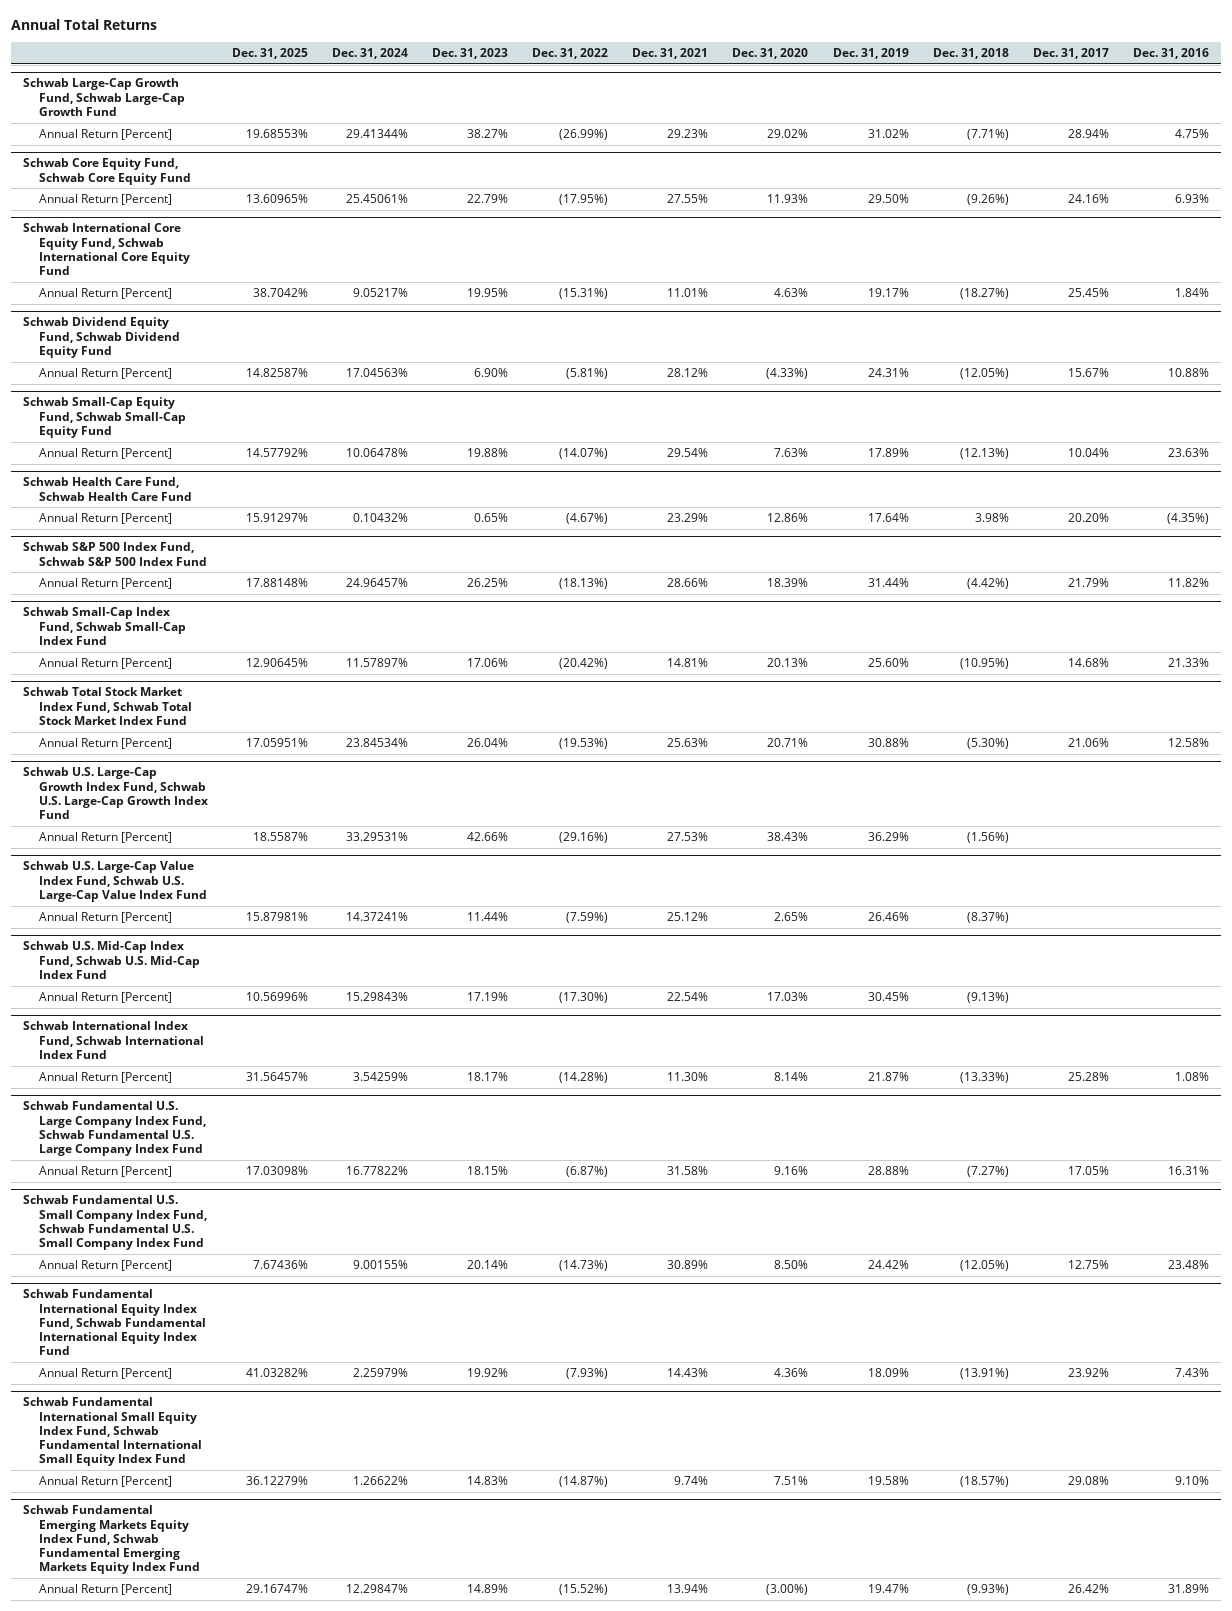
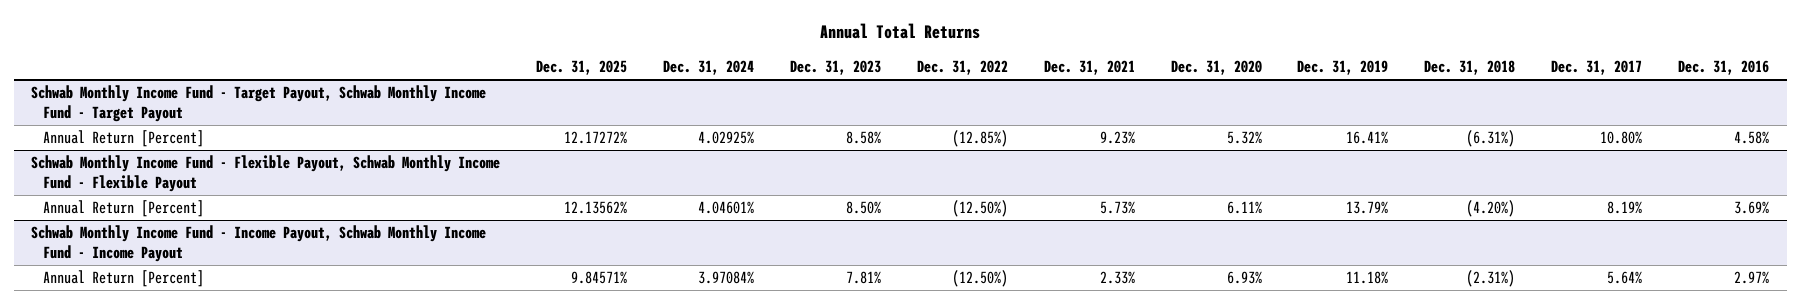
- Schwab Large-Cap Growth Fund, Schwab Large-Cap Growth Fund
- Annual Return [Percent] | 19.68553% | 29.41344% | 38.27% | (26.99%) | 29.23% | 29.02% | 31.02% | (7.71%) | 28.94% | 4.75%
- Schwab Core Equity Fund, Schwab Core Equity Fund
- Annual Return [Percent] | 13.60965% | 25.45061% | 22.79% | (17.95%) | 27.55% | 11.93% | 29.50% | (9.26%) | 24.16% | 6.93%
- Schwab International Core Equity Fund, Schwab International Core Equity Fund
- Annual Return [Percent] | 38.7042% | 9.05217% | 19.95% | (15.31%) | 11.01% | 4.63% | 19.17% | (18.27%) | 25.45% | 1.84%
- Schwab Dividend Equity Fund, Schwab Dividend Equity Fund
- Annual Return [Percent] | 14.82587% | 17.04563% | 6.90% | (5.81%) | 28.12% | (4.33%) | 24.31% | (12.05%) | 15.67% | 10.88%
- Schwab Small-Cap Equity Fund, Schwab Small-Cap Equity Fund
- Annual Return [Percent] | 14.57792% | 10.06478% | 19.88% | (14.07%) | 29.54% | 7.63% | 17.89% | (12.13%) | 10.04% | 23.63%
- Schwab Health Care Fund, Schwab Health Care Fund
- Annual Return [Percent] | 15.91297% | 0.10432% | 0.65% | (4.67%) | 23.29% | 12.86% | 17.64% | 3.98% | 20.20% | (4.35%)
- Schwab S&P 500 Index Fund, Schwab S&P 500 Index Fund
- Annual Return [Percent] | 17.88148% | 24.96457% | 26.25% | (18.13%) | 28.66% | 18.39% | 31.44% | (4.42%) | 21.79% | 11.82%
- Schwab Small-Cap Index Fund, Schwab Small-Cap Index Fund
- Annual Return [Percent] | 12.90645% | 11.57897% | 17.06% | (20.42%) | 14.81% | 20.13% | 25.60% | (10.95%) | 14.68% | 21.33%
- Schwab Total Stock Market Index Fund, Schwab Total Stock Market Index Fund
- Annual Return [Percent] | 17.05951% | 23.84534% | 26.04% | (19.53%) | 25.63% | 20.71% | 30.88% | (5.30%) | 21.06% | 12.58%
- Schwab U.S. Large-Cap Growth Index Fund, Schwab U.S. Large-Cap Growth Index Fund
- Annual Return [Percent] | 18.5587% | 33.29531% | 42.66% | (29.16%) | 27.53% | 38.43% | 36.29% | (1.56%) | |
- Schwab U.S. Large-Cap Value Index Fund, Schwab U.S. Large-Cap Value Index Fund
- Annual Return [Percent] | 15.87981% | 14.37241% | 11.44% | (7.59%) | 25.12% | 2.65% | 26.46% | (8.37%) | |
- Schwab U.S. Mid-Cap Index Fund, Schwab U.S. Mid-Cap Index Fund
- Annual Return [Percent] | 10.56996% | 15.29843% | 17.19% | (17.30%) | 22.54% | 17.03% | 30.45% | (9.13%) | |
- Schwab International Index Fund, Schwab International Index Fund
- Annual Return [Percent] | 31.56457% | 3.54259% | 18.17% | (14.28%) | 11.30% | 8.14% | 21.87% | (13.33%) | 25.28% | 1.08%
- Schwab Fundamental U.S. Large Company Index Fund, Schwab Fundamental U.S. Large Company Index Fund
- Annual Return [Percent] | 17.03098% | 16.77822% | 18.15% | (6.87%) | 31.58% | 9.16% | 28.88% | (7.27%) | 17.05% | 16.31%
- Schwab Fundamental U.S. Small Company Index Fund, Schwab Fundamental U.S. Small Company Index Fund
- Annual Return [Percent] | 7.67436% | 9.00155% | 20.14% | (14.73%) | 30.89% | 8.50% | 24.42% | (12.05%) | 12.75% | 23.48%
- Schwab Fundamental International Equity Index Fund, Schwab Fundamental International Equity Index Fund
- Annual Return [Percent] | 41.03282% | 2.25979% | 19.92% | (7.93%) | 14.43% | 4.36% | 18.09% | (13.91%) | 23.92% | 7.43%
- Schwab Fundamental International Small Equity Index Fund, Schwab Fundamental International Small Equity Index Fund
- Annual Return [Percent] | 36.12279% | 1.26622% | 14.83% | (14.87%) | 9.74% | 7.51% | 19.58% | (18.57%) | 29.08% | 9.10%
- Schwab Fundamental Emerging Markets Equity Index Fund, Schwab Fundamental Emerging Markets Equity Index Fund
- Annual Return [Percent] | 29.16747% | 12.29847% | 14.89% | (15.52%) | 13.94% | (3.00%) | 19.47% | (9.93%) | 26.42% | 31.89%
+ Schwab Monthly Income Fund - Target Payout, Schwab Monthly Income Fund - Target Payout
+ Annual Return [Percent] | 12.17272% | 4.02925% | 8.58% | (12.85%) | 9.23% | 5.32% | 16.41% | (6.31%) | 10.80% | 4.58%
+ Schwab Monthly Income Fund - Flexible Payout, Schwab Monthly Income Fund - Flexible Payout
+ Annual Return [Percent] | 12.13562% | 4.04601% | 8.50% | (12.50%) | 5.73% | 6.11% | 13.79% | (4.20%) | 8.19% | 3.69%
+ Schwab Monthly Income Fund - Income Payout, Schwab Monthly Income Fund - Income Payout
+ Annual Return [Percent] | 9.84571% | 3.97084% | 7.81% | (12.50%) | 2.33% | 6.93% | 11.18% | (2.31%) | 5.64% | 2.97%

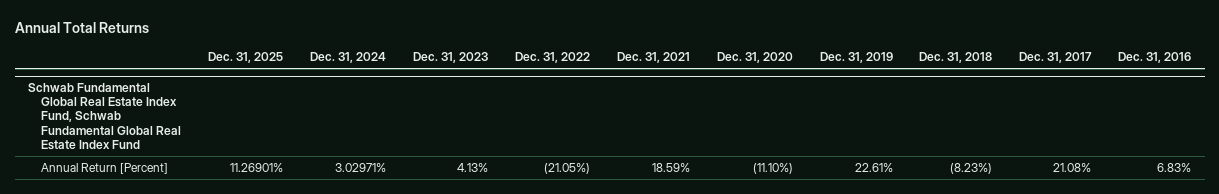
- Schwab Monthly Income Fund - Target Payout, Schwab Monthly Income Fund - Target Payout
- Annual Return [Percent] | 12.17272% | 4.02925% | 8.58% | (12.85%) | 9.23% | 5.32% | 16.41% | (6.31%) | 10.80% | 4.58%
- Schwab Monthly Income Fund - Flexible Payout, Schwab Monthly Income Fund - Flexible Payout
- Annual Return [Percent] | 12.13562% | 4.04601% | 8.50% | (12.50%) | 5.73% | 6.11% | 13.79% | (4.20%) | 8.19% | 3.69%
- Schwab Monthly Income Fund - Income Payout, Schwab Monthly Income Fund - Income Payout
- Annual Return [Percent] | 9.84571% | 3.97084% | 7.81% | (12.50%) | 2.33% | 6.93% | 11.18% | (2.31%) | 5.64% | 2.97%
+ Schwab Fundamental Global Real Estate Index Fund, Schwab Fundamental Global Real Estate Index Fund
+ Annual Return [Percent] | 11.26901% | 3.02971% | 4.13% | (21.05%) | 18.59% | (11.10%) | 22.61% | (8.23%) | 21.08% | 6.83%

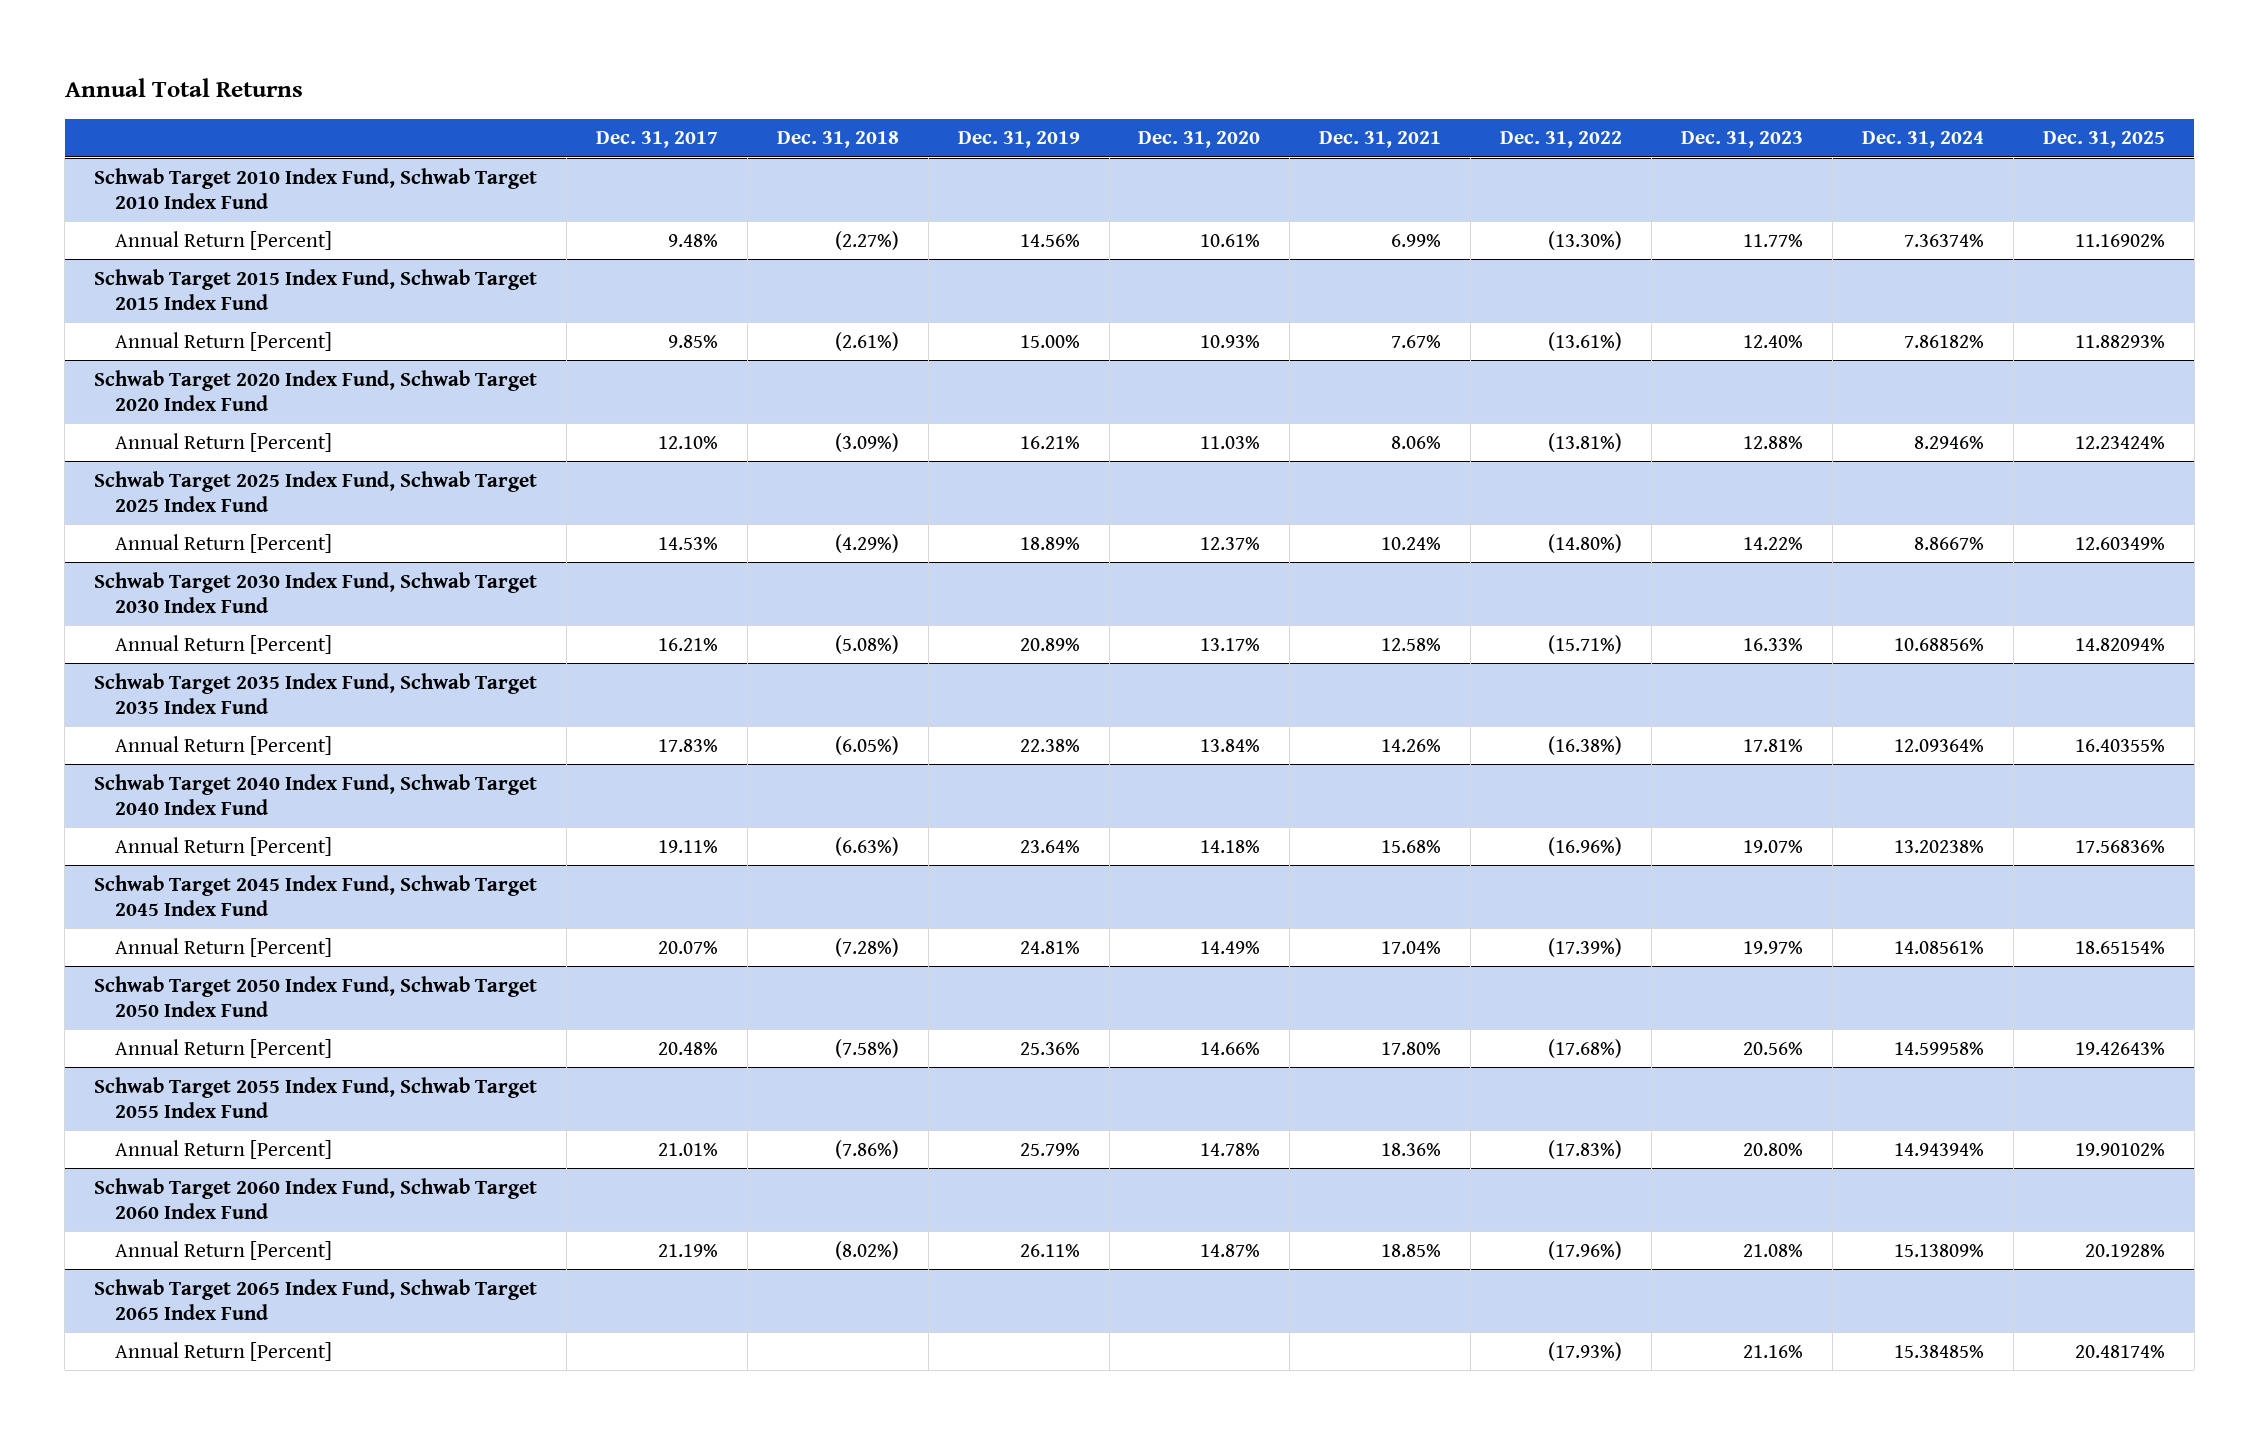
- | Dec. 31, 2025 | Dec. 31, 2024 | Dec. 31, 2023 | Dec. 31, 2022 | Dec. 31, 2021 | Dec. 31, 2020 | Dec. 31, 2019 | Dec. 31, 2018 | Dec. 31, 2017 | Dec. 31, 2016
+ | Dec. 31, 2017 | Dec. 31, 2018 | Dec. 31, 2019 | Dec. 31, 2020 | Dec. 31, 2021 | Dec. 31, 2022 | Dec. 31, 2023 | Dec. 31, 2024 | Dec. 31, 2025
- Schwab Fundamental Global Real Estate Index Fund, Schwab Fundamental Global Real Estate Index Fund
- Annual Return [Percent] | 11.26901% | 3.02971% | 4.13% | (21.05%) | 18.59% | (11.10%) | 22.61% | (8.23%) | 21.08% | 6.83%
+ Schwab Target 2010 Index Fund, Schwab Target 2010 Index Fund
+ Annual Return [Percent] | 9.48% | (2.27%) | 14.56% | 10.61% | 6.99% | (13.30%) | 11.77% | 7.36374% | 11.16902%
+ Schwab Target 2015 Index Fund, Schwab Target 2015 Index Fund
+ Annual Return [Percent] | 9.85% | (2.61%) | 15.00% | 10.93% | 7.67% | (13.61%) | 12.40% | 7.86182% | 11.88293%
+ Schwab Target 2020 Index Fund, Schwab Target 2020 Index Fund
+ Annual Return [Percent] | 12.10% | (3.09%) | 16.21% | 11.03% | 8.06% | (13.81%) | 12.88% | 8.2946% | 12.23424%
+ Schwab Target 2025 Index Fund, Schwab Target 2025 Index Fund
+ Annual Return [Percent] | 14.53% | (4.29%) | 18.89% | 12.37% | 10.24% | (14.80%) | 14.22% | 8.8667% | 12.60349%
+ Schwab Target 2030 Index Fund, Schwab Target 2030 Index Fund
+ Annual Return [Percent] | 16.21% | (5.08%) | 20.89% | 13.17% | 12.58% | (15.71%) | 16.33% | 10.68856% | 14.82094%
+ Schwab Target 2035 Index Fund, Schwab Target 2035 Index Fund
+ Annual Return [Percent] | 17.83% | (6.05%) | 22.38% | 13.84% | 14.26% | (16.38%) | 17.81% | 12.09364% | 16.40355%
+ Schwab Target 2040 Index Fund, Schwab Target 2040 Index Fund
+ Annual Return [Percent] | 19.11% | (6.63%) | 23.64% | 14.18% | 15.68% | (16.96%) | 19.07% | 13.20238% | 17.56836%
+ Schwab Target 2045 Index Fund, Schwab Target 2045 Index Fund
+ Annual Return [Percent] | 20.07% | (7.28%) | 24.81% | 14.49% | 17.04% | (17.39%) | 19.97% | 14.08561% | 18.65154%
+ Schwab Target 2050 Index Fund, Schwab Target 2050 Index Fund
+ Annual Return [Percent] | 20.48% | (7.58%) | 25.36% | 14.66% | 17.80% | (17.68%) | 20.56% | 14.59958% | 19.42643%
+ Schwab Target 2055 Index Fund, Schwab Target 2055 Index Fund
+ Annual Return [Percent] | 21.01% | (7.86%) | 25.79% | 14.78% | 18.36% | (17.83%) | 20.80% | 14.94394% | 19.90102%
+ Schwab Target 2060 Index Fund, Schwab Target 2060 Index Fund
+ Annual Return [Percent] | 21.19% | (8.02%) | 26.11% | 14.87% | 18.85% | (17.96%) | 21.08% | 15.13809% | 20.1928%
+ Schwab Target 2065 Index Fund, Schwab Target 2065 Index Fund
+ Annual Return [Percent] | | | | | | (17.93%) | 21.16% | 15.38485% | 20.48174%

